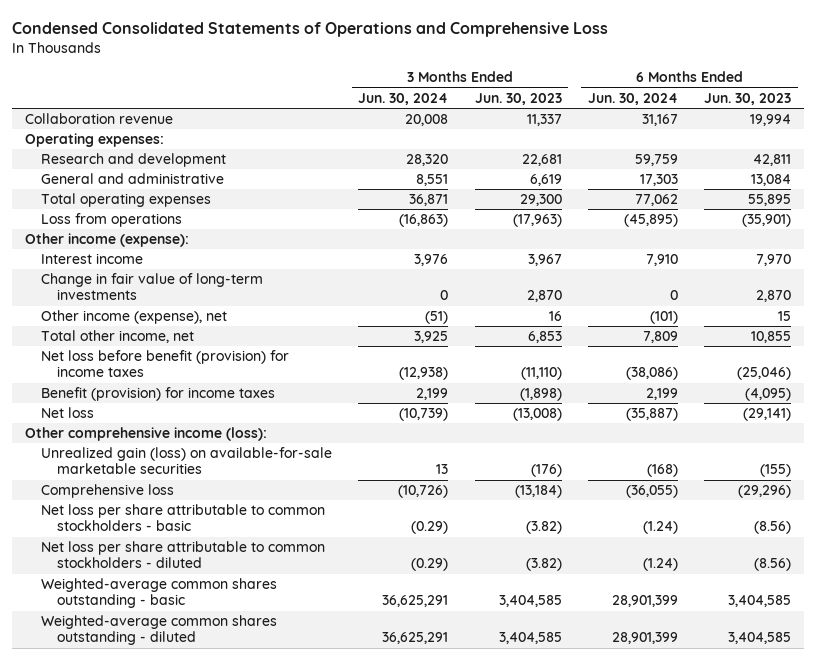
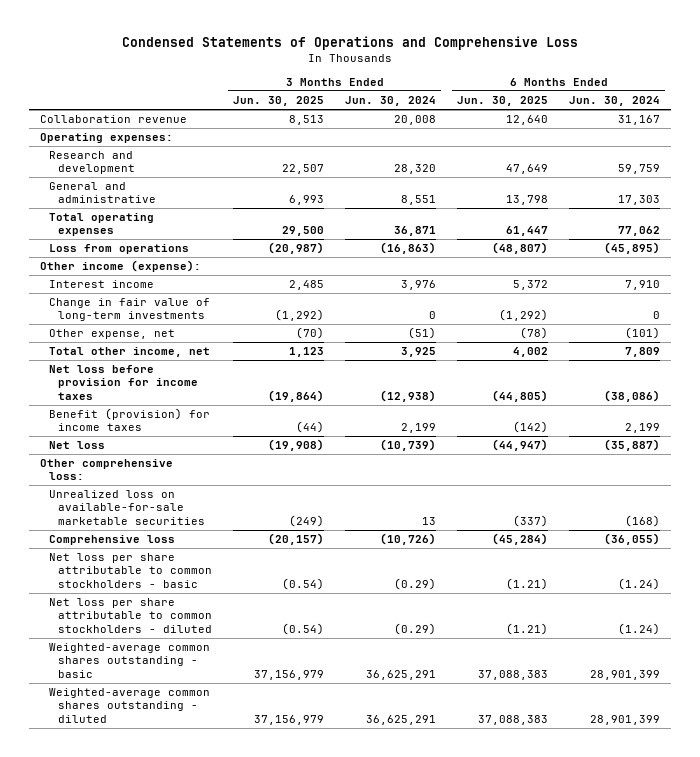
- Condensed Consolidated Statements of Operations and Comprehensive Loss
+ Condensed Statements of Operations and Comprehensive Loss
- | 3 Months Ended Jun. 30, 2024 | 3 Months Ended Jun. 30, 2023 | 6 Months Ended Jun. 30, 2024 | 6 Months Ended Jun. 30, 2023
+ | 3 Months Ended Jun. 30, 2025 | 3 Months Ended Jun. 30, 2024 | 6 Months Ended Jun. 30, 2025 | 6 Months Ended Jun. 30, 2024
- Other income (expense), net | (51) | 16 | (101) | 15
+ Other expense, net | (70) | (51) | (78) | (101)
- Net loss before benefit (provision) for income taxes | (12,938) | (11,110) | (38,086) | (25,046)
+ Net loss before provision for income taxes | (19,864) | (12,938) | (44,805) | (38,086)
- Other comprehensive income (loss):
- Unrealized gain (loss) on available-for-sale marketable securities | 13 | (176) | (168) | (155)
+ Other comprehensive loss:
+ Unrealized loss on available-for-sale marketable securities | (249) | 13 | (337) | (168)

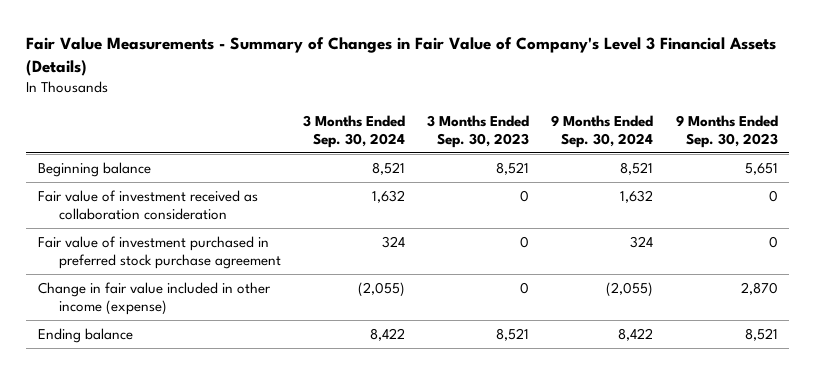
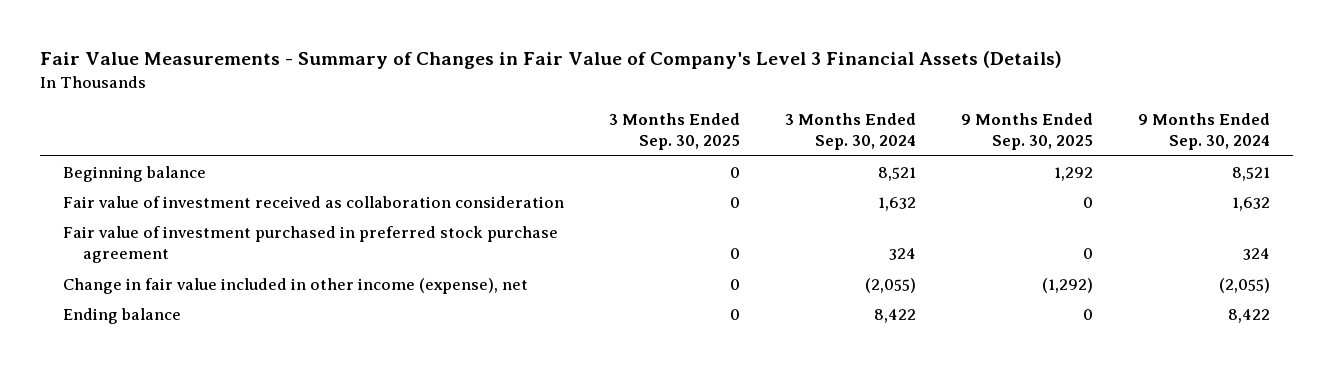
- | 3 Months Ended Sep. 30, 2024 | 3 Months Ended Sep. 30, 2023 | 9 Months Ended Sep. 30, 2024 | 9 Months Ended Sep. 30, 2023
+ | 3 Months Ended Sep. 30, 2025 | 3 Months Ended Sep. 30, 2024 | 9 Months Ended Sep. 30, 2025 | 9 Months Ended Sep. 30, 2024
- Change in fair value included in other income (expense) | (2,055) | 0 | (2,055) | 2,870
+ Change in fair value included in other income (expense), net | 0 | (2,055) | (1,292) | (2,055)

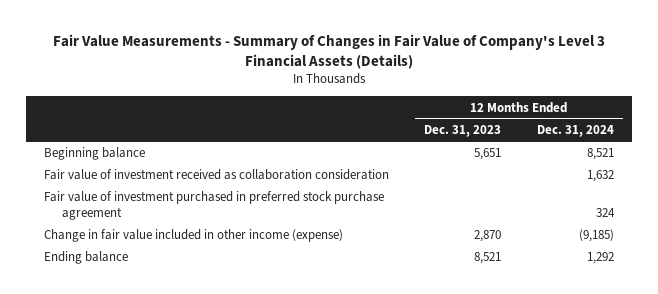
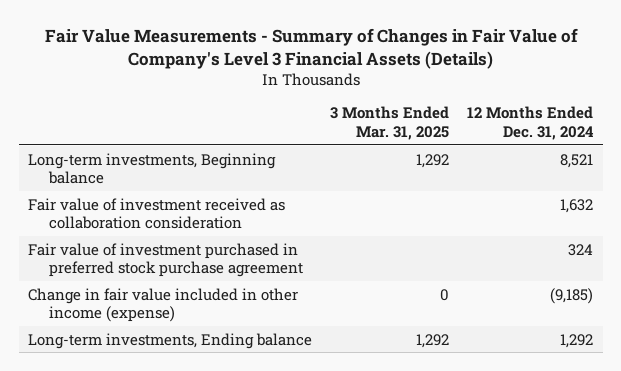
- | 12 Months Ended Dec. 31, 2023 | 12 Months Ended Dec. 31, 2024
+ | 3 Months Ended Mar. 31, 2025 | 12 Months Ended Dec. 31, 2024
- Beginning balance | 5,651 | 8,521
+ Long-term investments, Beginning balance | 1,292 | 8,521
- Ending balance | 8,521 | 1,292
+ Long-term investments, Ending balance | 1,292 | 1,292

